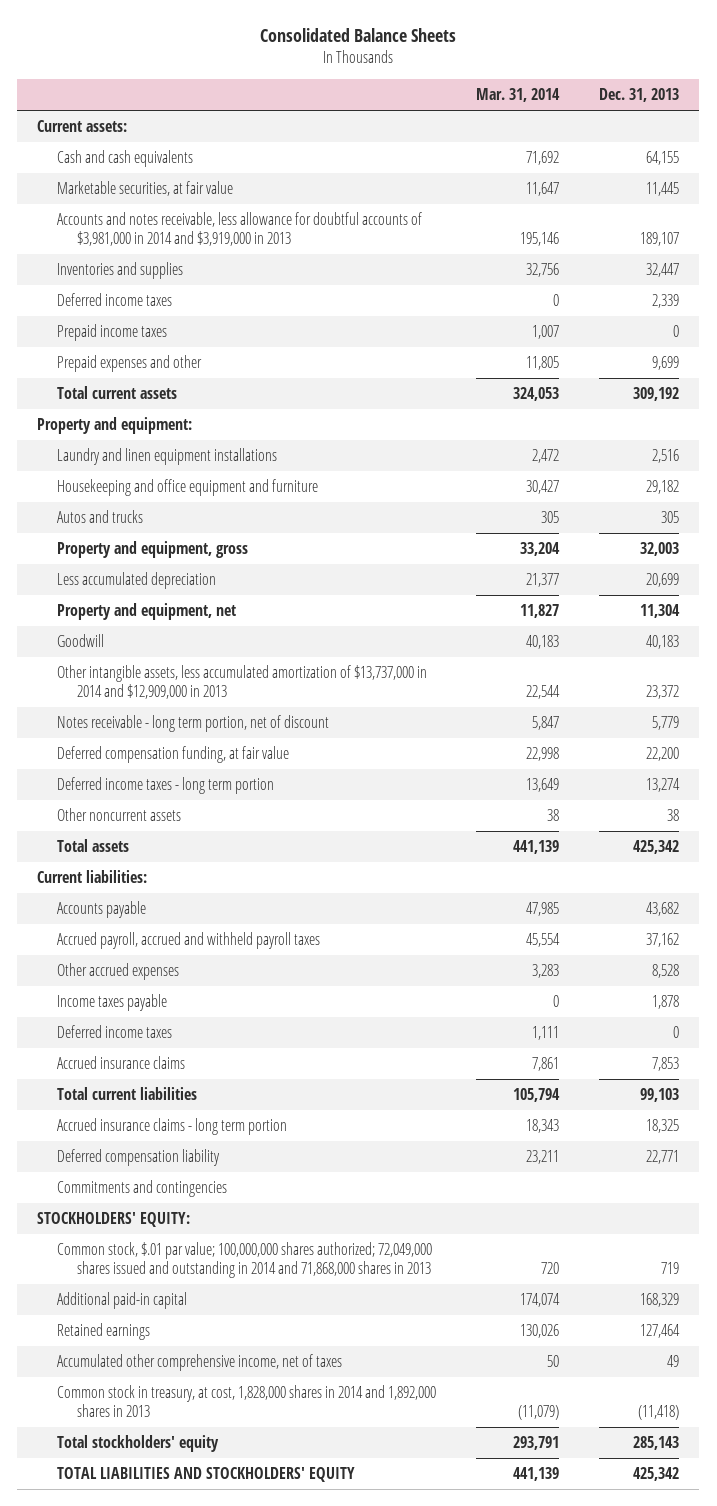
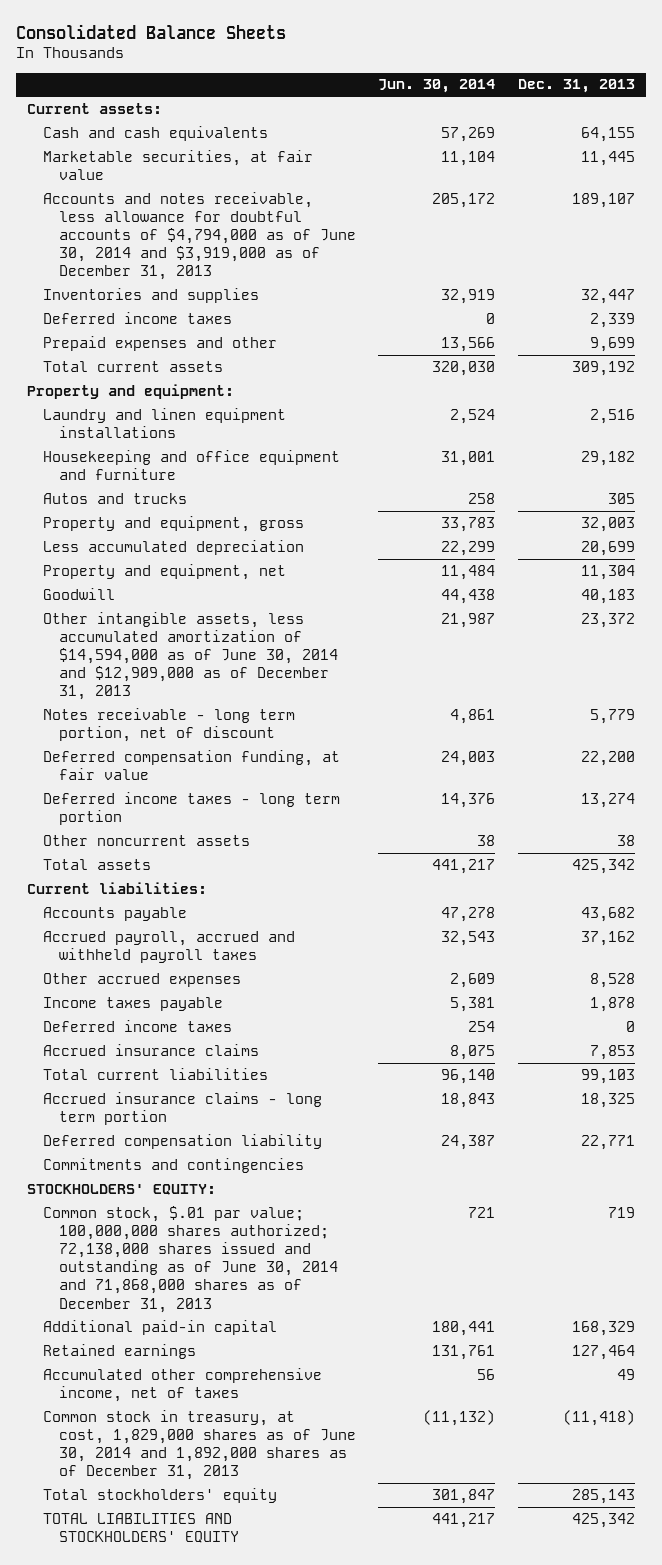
- | Mar. 31, 2014 | Dec. 31, 2013
+ | Jun. 30, 2014 | Dec. 31, 2013
- Accounts and notes receivable, less allowance for doubtful accounts of $3,981,000 in 2014 and $3,919,000 in 2013 | 195,146 | 189,107
+ Accounts and notes receivable, less allowance for doubtful accounts of $4,794,000 as of June 30, 2014 and $3,919,000 as of December 31, 2013 | 205,172 | 189,107
- Prepaid income taxes | 1,007 | 0
- Other intangible assets, less accumulated amortization of $13,737,000 in 2014 and $12,909,000 in 2013 | 22,544 | 23,372
+ Other intangible assets, less accumulated amortization of $14,594,000 as of June 30, 2014 and $12,909,000 as of December 31, 2013 | 21,987 | 23,372
- Common stock, $.01 par value; 100,000,000 shares authorized; 72,049,000 shares issued and outstanding in 2014 and 71,868,000 shares in 2013 | 720 | 719
+ Common stock, $.01 par value; 100,000,000 shares authorized; 72,138,000 shares issued and outstanding as of June 30, 2014 and 71,868,000 shares as of December 31, 2013 | 721 | 719
- Common stock in treasury, at cost, 1,828,000 shares in 2014 and 1,892,000 shares in 2013 | (11,079) | (11,418)
+ Common stock in treasury, at cost, 1,829,000 shares as of June 30, 2014 and 1,892,000 shares as of December 31, 2013 | (11,132) | (11,418)

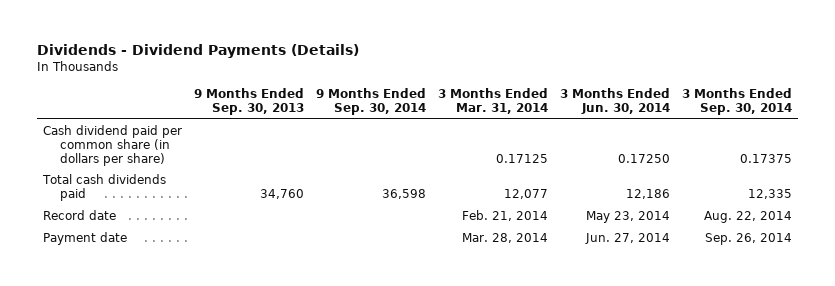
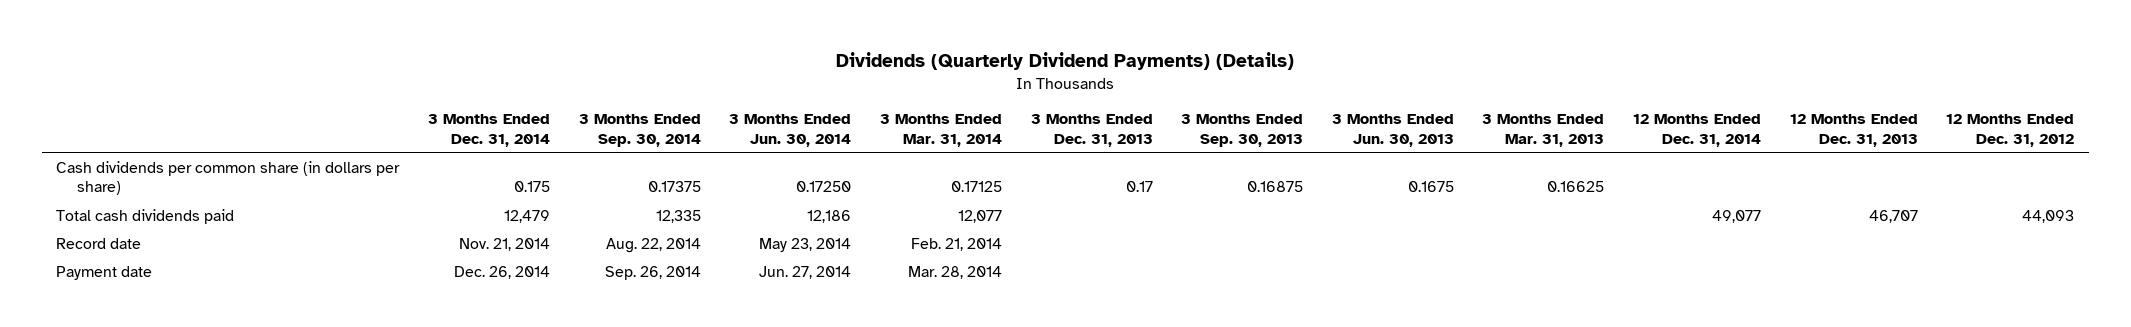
- Dividends - Dividend Payments (Details)
+ Dividends (Quarterly Dividend Payments) (Details)
- | 9 Months Ended Sep. 30, 2013 | 9 Months Ended Sep. 30, 2014 | 3 Months Ended Mar. 31, 2014 | 3 Months Ended Jun. 30, 2014 | 3 Months Ended Sep. 30, 2014
+ | 3 Months Ended Dec. 31, 2014 | 3 Months Ended Sep. 30, 2014 | 3 Months Ended Jun. 30, 2014 | 3 Months Ended Mar. 31, 2014 | 3 Months Ended Dec. 31, 2013 | 3 Months Ended Sep. 30, 2013 | 3 Months Ended Jun. 30, 2013 | 3 Months Ended Mar. 31, 2013 | 12 Months Ended Dec. 31, 2014 | 12 Months Ended Dec. 31, 2013 | 12 Months Ended Dec. 31, 2012
- Cash dividend paid per common share (in dollars per share) | | | 0.17125 | 0.17250 | 0.17375
+ Cash dividends per common share (in dollars per share) | 0.175 | 0.17375 | 0.17250 | 0.17125 | 0.17 | 0.16875 | 0.1675 | 0.16625 | | |

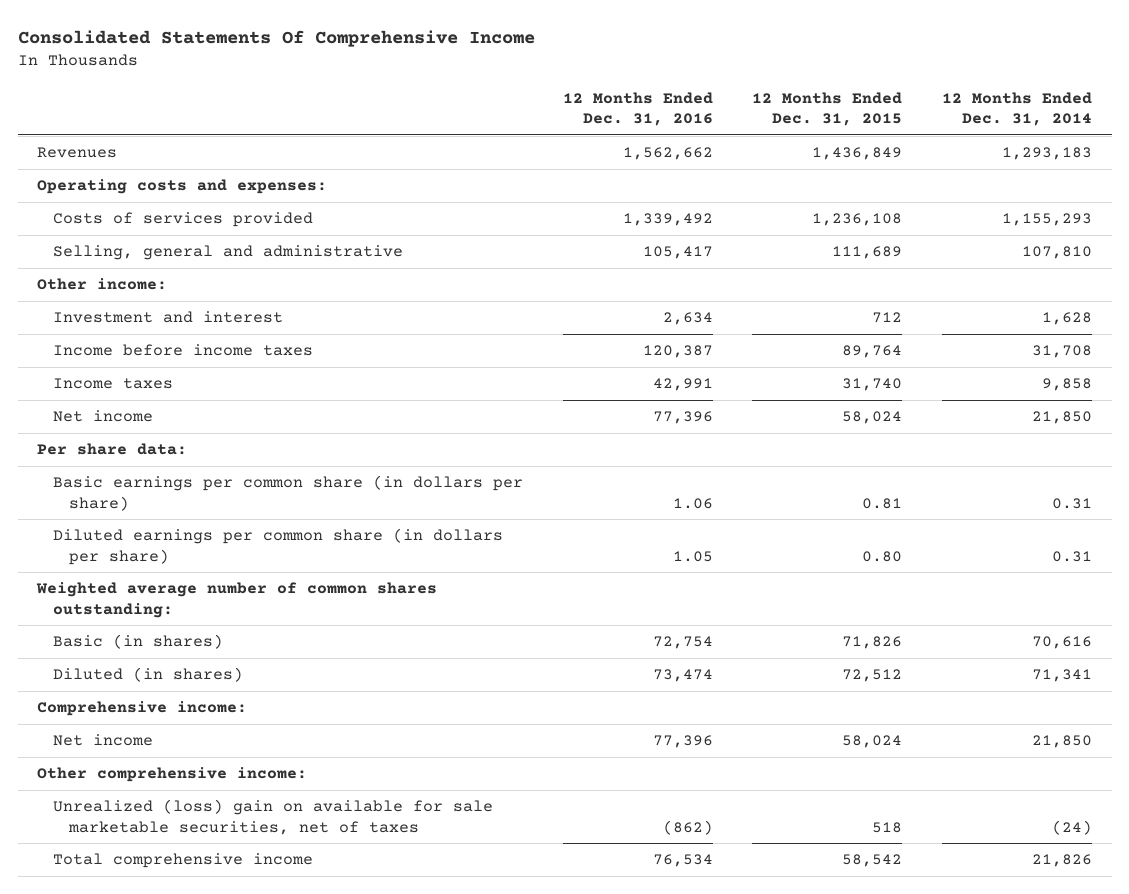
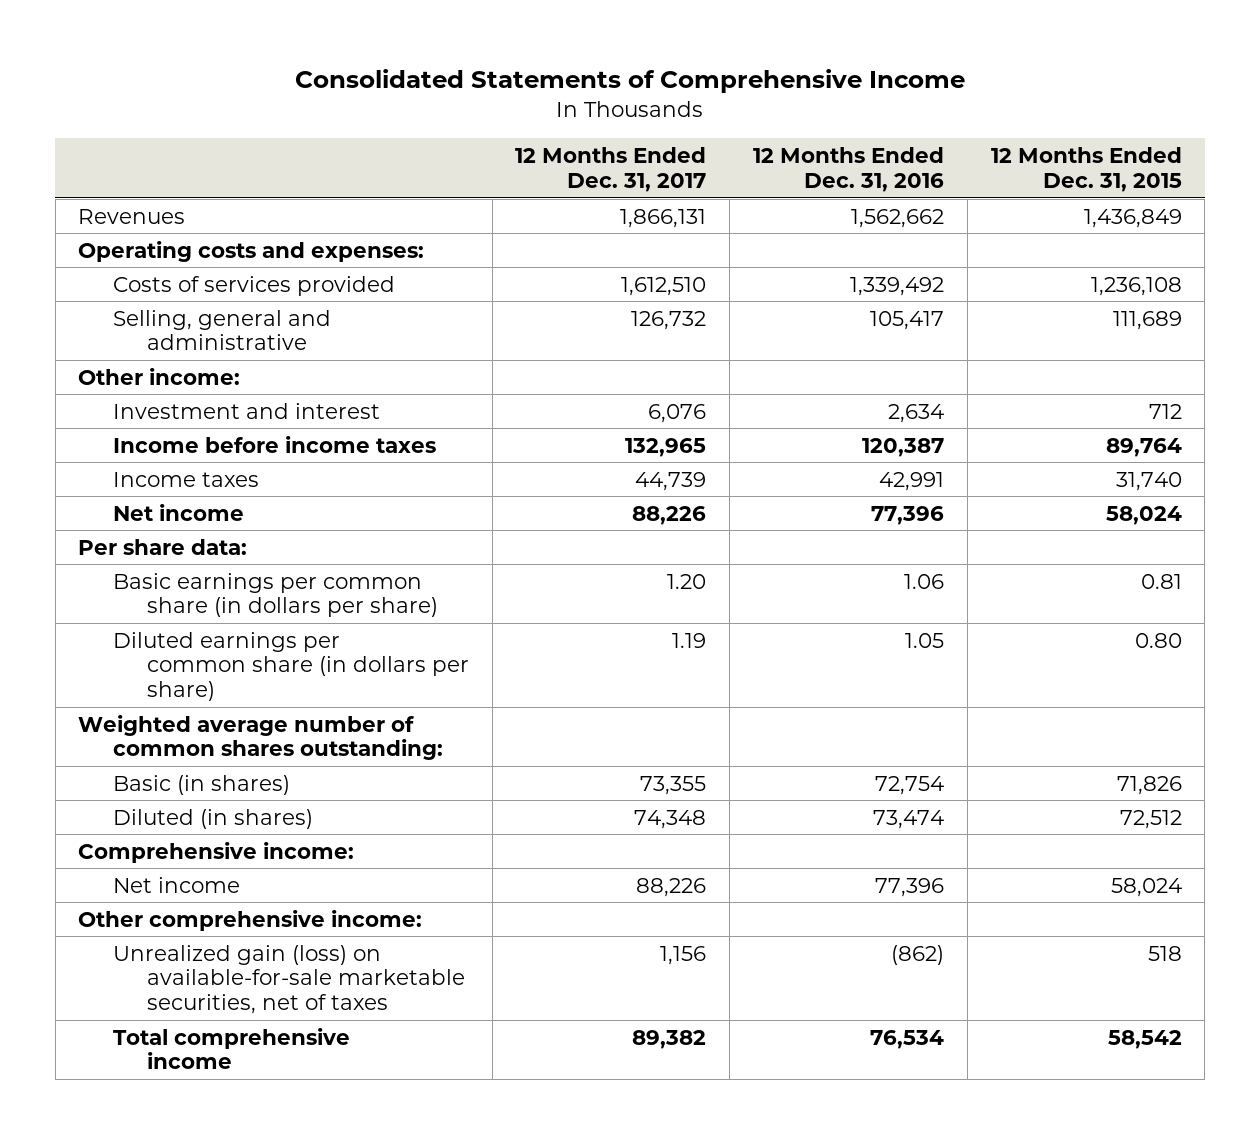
- Consolidated Statements Of Comprehensive Income
+ Consolidated Statements of Comprehensive Income
- | 12 Months Ended Dec. 31, 2016 | 12 Months Ended Dec. 31, 2015 | 12 Months Ended Dec. 31, 2014
+ | 12 Months Ended Dec. 31, 2017 | 12 Months Ended Dec. 31, 2016 | 12 Months Ended Dec. 31, 2015
- Unrealized (loss) gain on available for sale marketable securities, net of taxes | (862) | 518 | (24)
+ Unrealized gain (loss) on available-for-sale marketable securities, net of taxes | 1,156 | (862) | 518

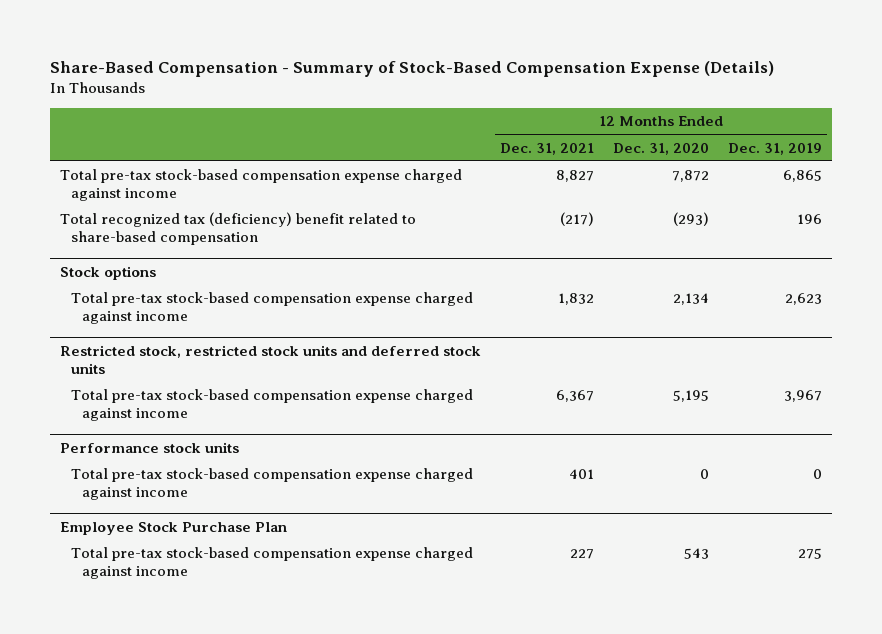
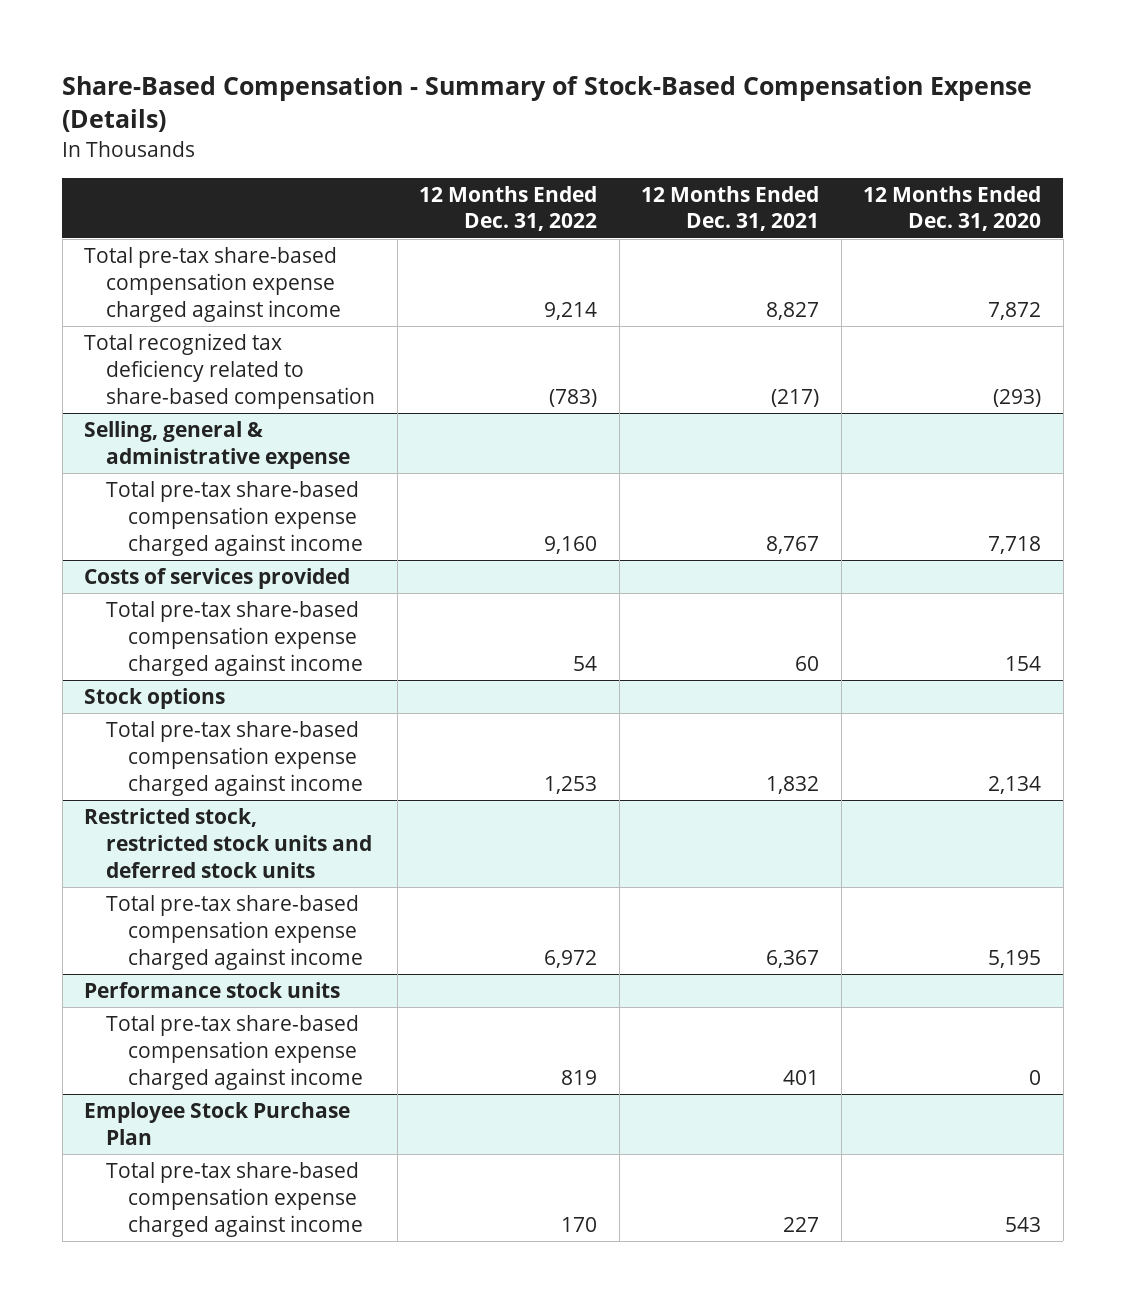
- | 12 Months Ended Dec. 31, 2021 | 12 Months Ended Dec. 31, 2020 | 12 Months Ended Dec. 31, 2019
+ | 12 Months Ended Dec. 31, 2022 | 12 Months Ended Dec. 31, 2021 | 12 Months Ended Dec. 31, 2020
- Total pre-tax stock-based compensation expense charged against income | 8,827 | 7,872 | 6,865
- Total recognized tax (deficiency) benefit related to share-based compensation | (217) | (293) | 196
+ Total pre-tax share-based compensation expense charged against income | 9,214 | 8,827 | 7,872
+ Total recognized tax deficiency related to share-based compensation | (783) | (217) | (293)
+ Selling, general & administrative expense
+ Total pre-tax share-based compensation expense charged against income | 9,160 | 8,767 | 7,718
+ Costs of services provided
+ Total pre-tax share-based compensation expense charged against income | 54 | 60 | 154
@ Stock options
- Total pre-tax stock-based compensation expense charged against income | 1,832 | 2,134 | 2,623
+ Total pre-tax share-based compensation expense charged against income | 1,253 | 1,832 | 2,134
@ Restricted stock, restricted stock units and deferred stock units
- Total pre-tax stock-based compensation expense charged against income | 6,367 | 5,195 | 3,967
+ Total pre-tax share-based compensation expense charged against income | 6,972 | 6,367 | 5,195
@ Performance stock units
- Total pre-tax stock-based compensation expense charged against income | 401 | 0 | 0
+ Total pre-tax share-based compensation expense charged against income | 819 | 401 | 0
@ Employee Stock Purchase Plan
- Total pre-tax stock-based compensation expense charged against income | 227 | 543 | 275
+ Total pre-tax share-based compensation expense charged against income | 170 | 227 | 543

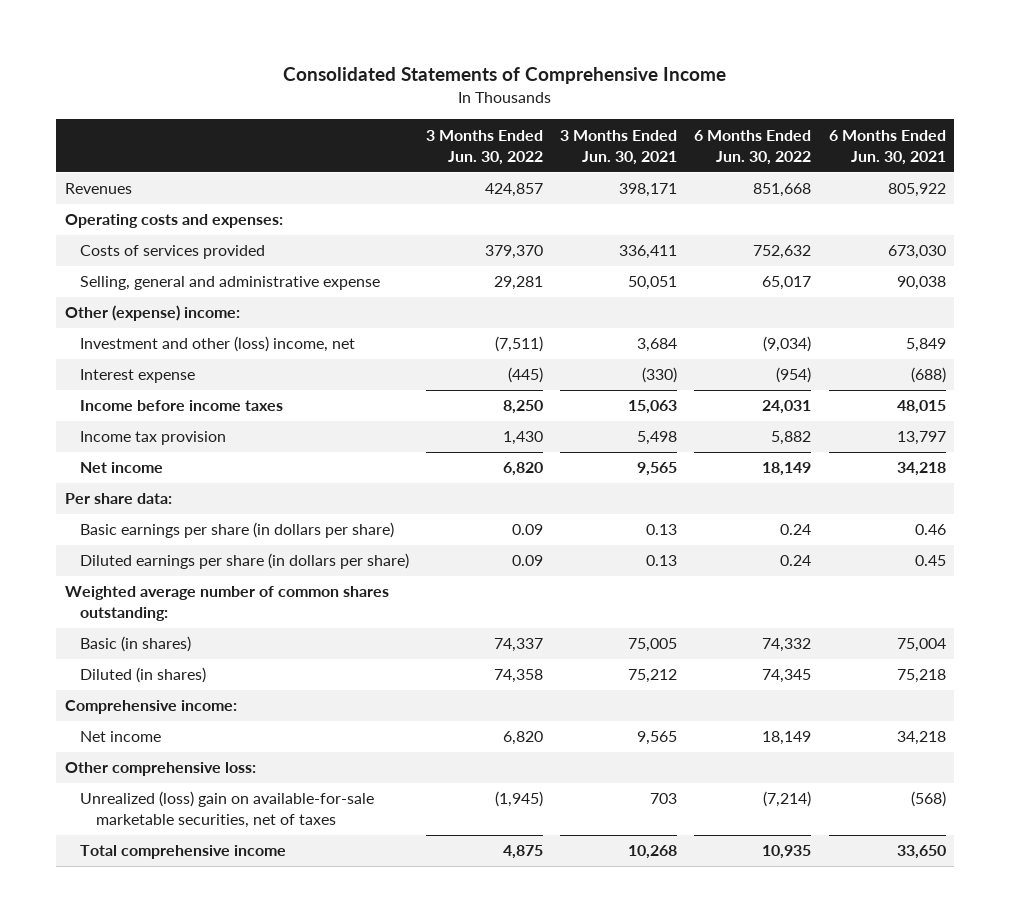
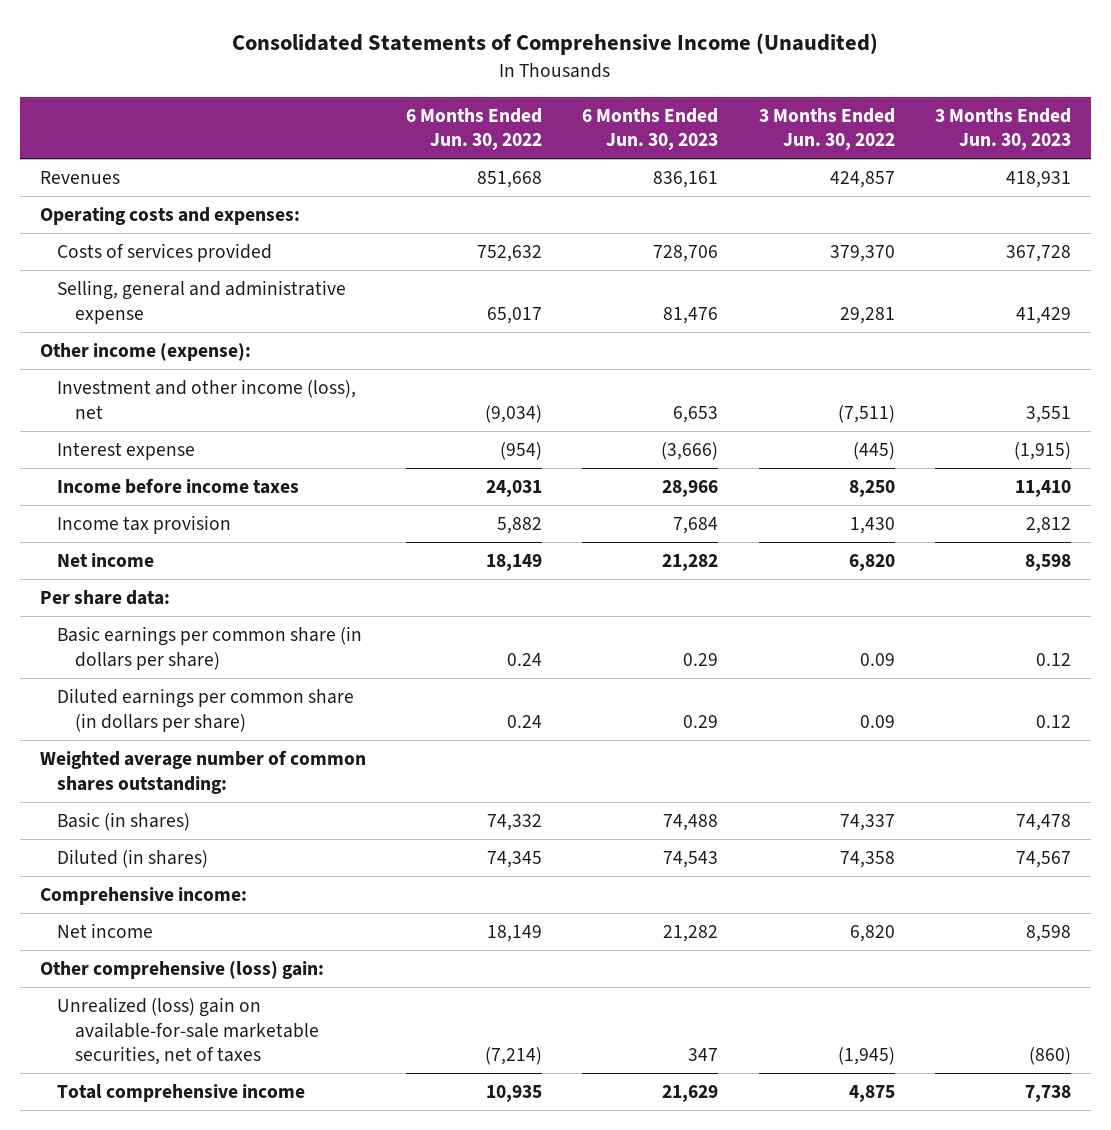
- Consolidated Statements of Comprehensive Income
+ Consolidated Statements of Comprehensive Income (Unaudited)
- | 3 Months Ended Jun. 30, 2022 | 3 Months Ended Jun. 30, 2021 | 6 Months Ended Jun. 30, 2022 | 6 Months Ended Jun. 30, 2021
+ | 6 Months Ended Jun. 30, 2022 | 6 Months Ended Jun. 30, 2023 | 3 Months Ended Jun. 30, 2022 | 3 Months Ended Jun. 30, 2023
- Other (expense) income:
- Investment and other (loss) income, net | (7,511) | 3,684 | (9,034) | 5,849
+ Other income (expense):
+ Investment and other income (loss), net | (9,034) | 6,653 | (7,511) | 3,551
- Basic earnings per share (in dollars per share) | 0.09 | 0.13 | 0.24 | 0.46
- Diluted earnings per share (in dollars per share) | 0.09 | 0.13 | 0.24 | 0.45
+ Basic earnings per common share (in dollars per share) | 0.24 | 0.29 | 0.09 | 0.12
+ Diluted earnings per common share (in dollars per share) | 0.24 | 0.29 | 0.09 | 0.12
- Other comprehensive loss:
+ Other comprehensive (loss) gain:

